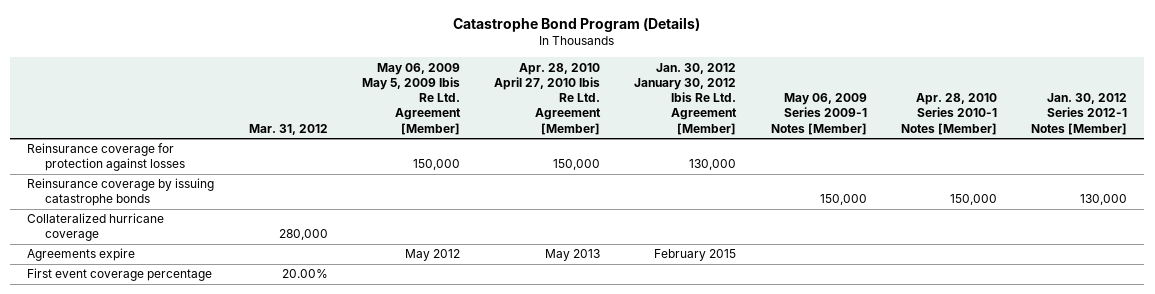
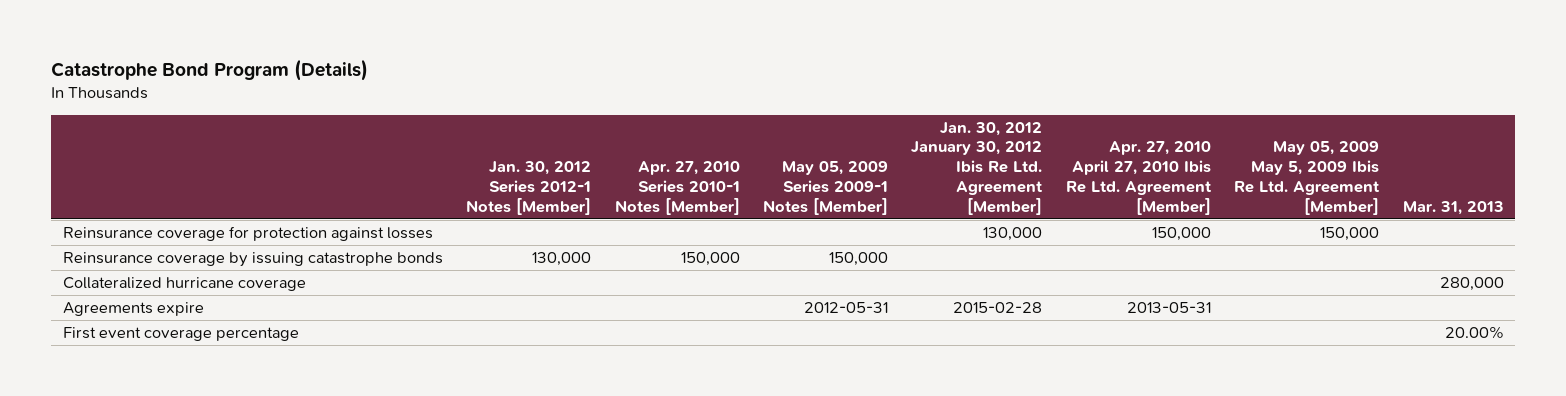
- | Mar. 31, 2012 | May 06, 2009 May 5, 2009 Ibis Re Ltd. Agreement [Member] | Apr. 28, 2010 April 27, 2010 Ibis Re Ltd. Agreement [Member] | Jan. 30, 2012 January 30, 2012 Ibis Re Ltd. Agreement [Member] | May 06, 2009 Series 2009-1 Notes [Member] | Apr. 28, 2010 Series 2010-1 Notes [Member] | Jan. 30, 2012 Series 2012-1 Notes [Member]
+ | Jan. 30, 2012 Series 2012-1 Notes [Member] | Apr. 27, 2010 Series 2010-1 Notes [Member] | May 05, 2009 Series 2009-1 Notes [Member] | Jan. 30, 2012 January 30, 2012 Ibis Re Ltd. Agreement [Member] | Apr. 27, 2010 April 27, 2010 Ibis Re Ltd. Agreement [Member] | May 05, 2009 May 5, 2009 Ibis Re Ltd. Agreement [Member] | Mar. 31, 2013
- Agreements expire | | May 2012 | May 2013 | February 2015 | | |
+ Agreements expire | | | 2012-05-31 | 2015-02-28 | 2013-05-31 | |

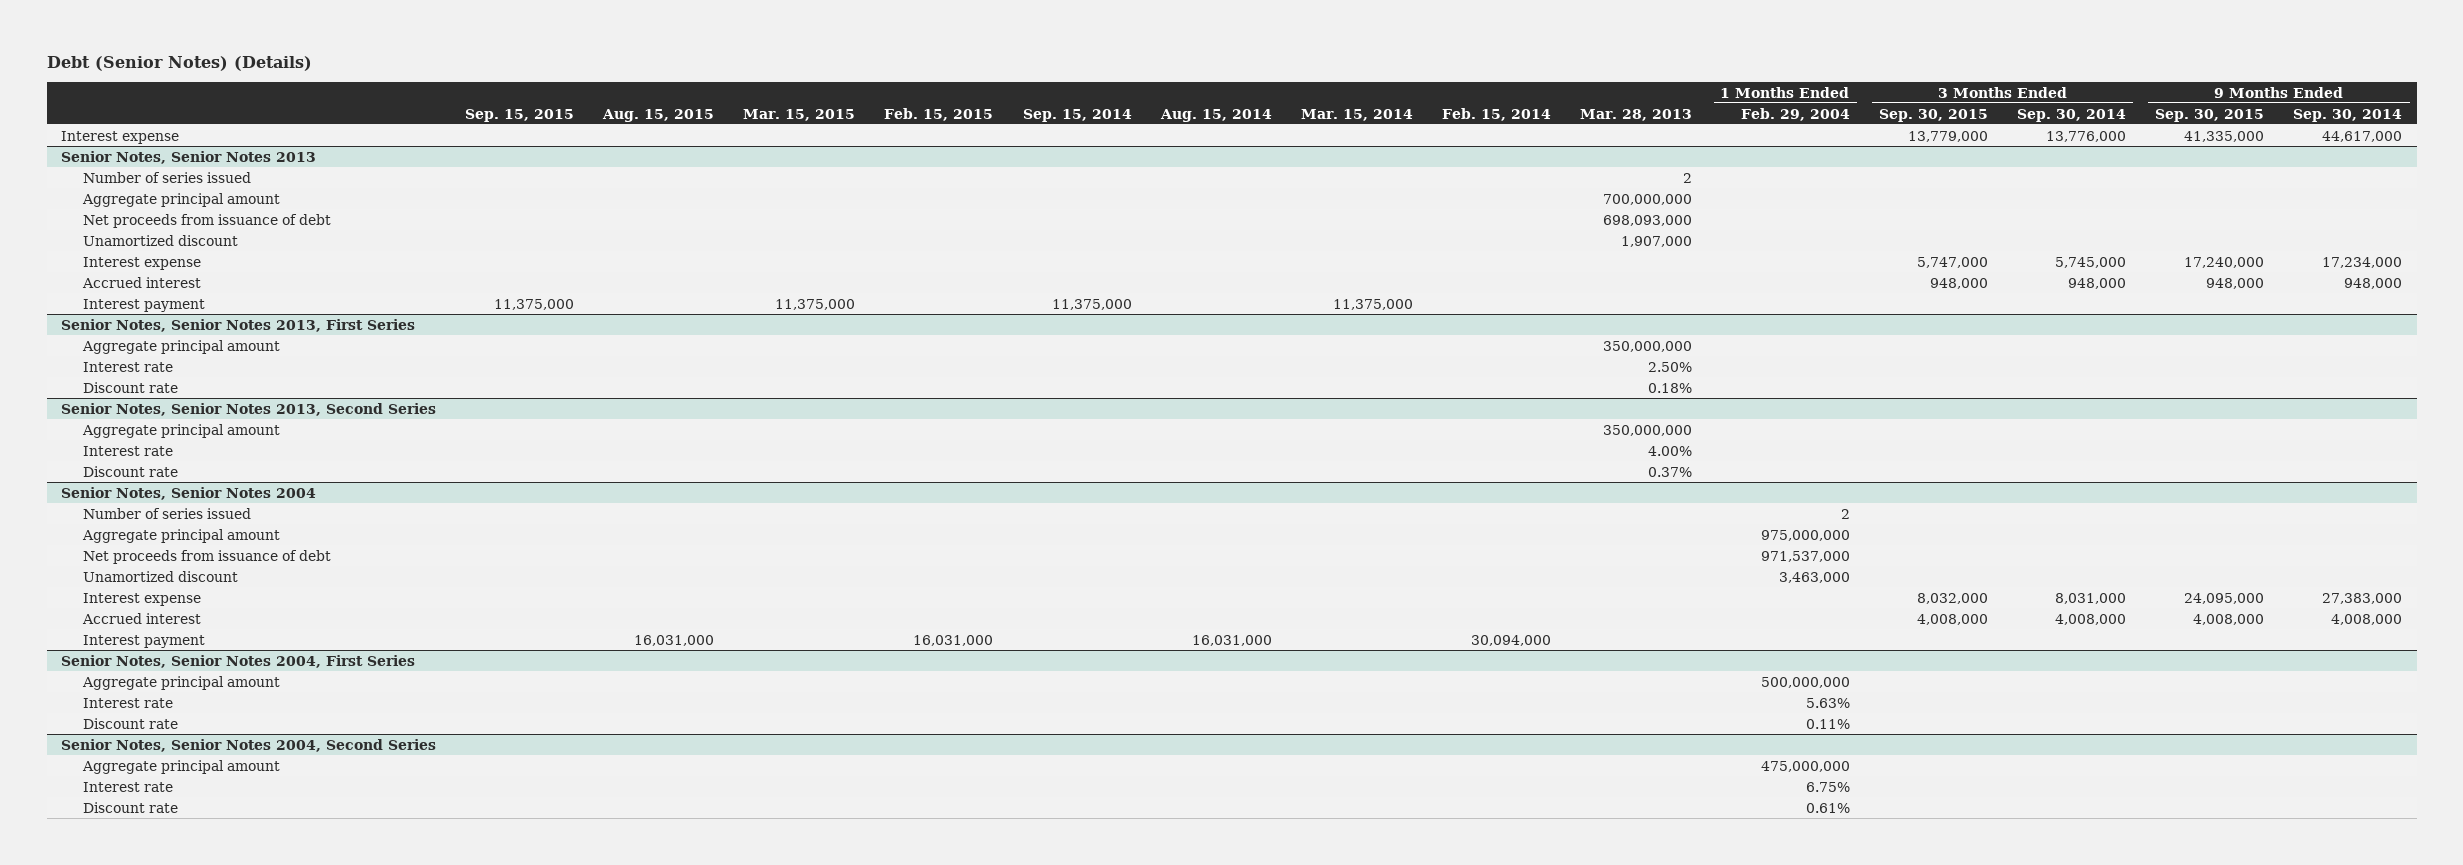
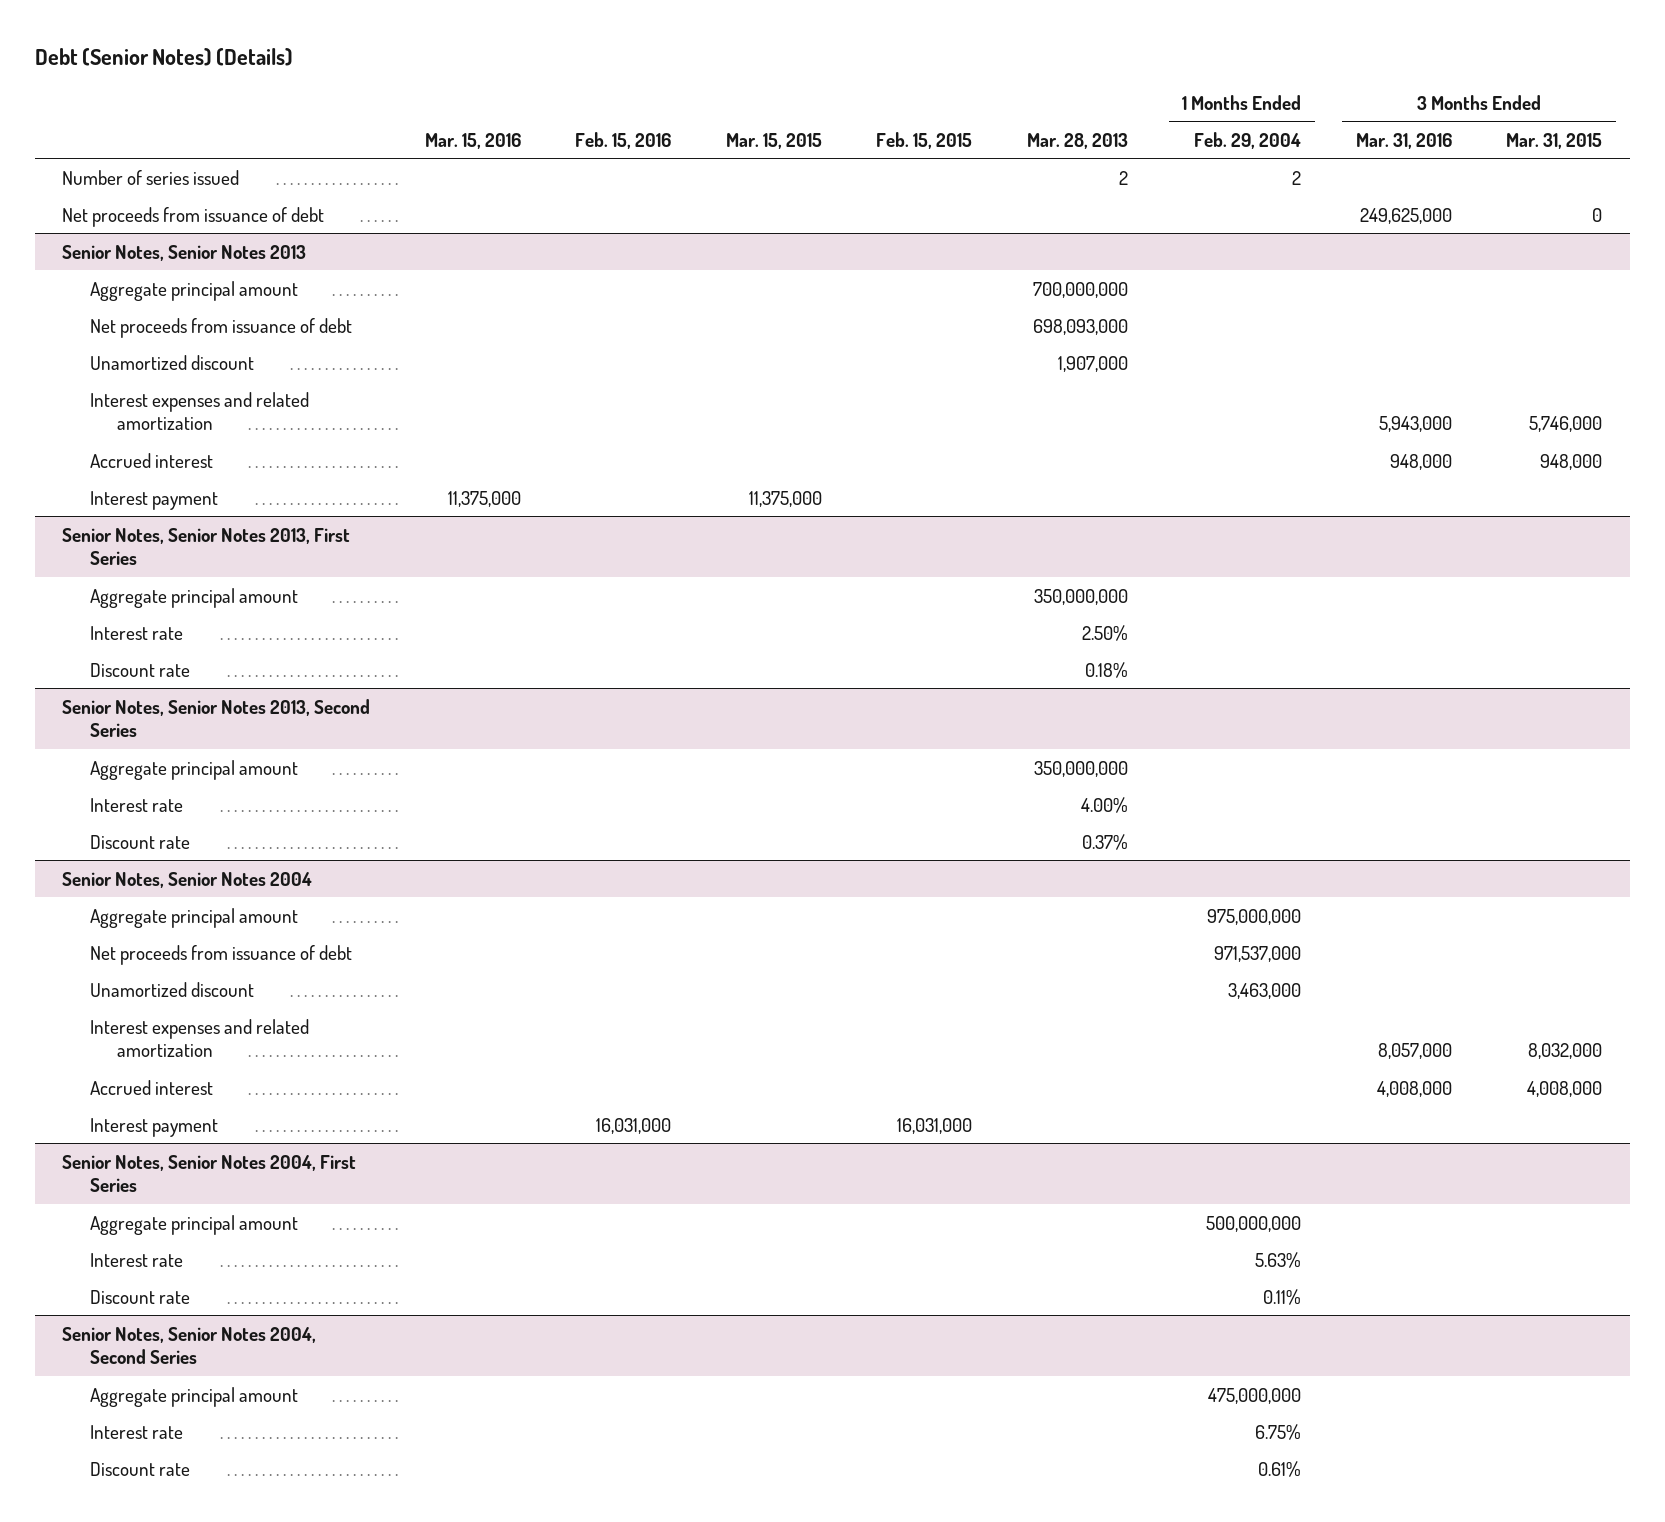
- | Sep. 15, 2015 | Aug. 15, 2015 | Mar. 15, 2015 | Feb. 15, 2015 | Sep. 15, 2014 | Aug. 15, 2014 | Mar. 15, 2014 | Feb. 15, 2014 | Mar. 28, 2013 | 1 Months Ended Feb. 29, 2004 | 3 Months Ended Sep. 30, 2015 | 3 Months Ended Sep. 30, 2014 | 9 Months Ended Sep. 30, 2015 | 9 Months Ended Sep. 30, 2014
+ | Mar. 15, 2016 | Feb. 15, 2016 | Mar. 15, 2015 | Feb. 15, 2015 | Mar. 28, 2013 | 1 Months Ended Feb. 29, 2004 | 3 Months Ended Mar. 31, 2016 | 3 Months Ended Mar. 31, 2015
- Interest expense | | | | | | | | | | | 13,779,000 | 13,776,000 | 41,335,000 | 44,617,000
+ Number of series issued | | | | | 2 | 2 | |
+ Net proceeds from issuance of debt | | | | | | | 249,625,000 | 0
@ Senior Notes, Senior Notes 2013
- Number of series issued | | | | | | | | | 2 | | | | |
- Interest expense | | | | | | | | | | | 5,747,000 | 5,745,000 | 17,240,000 | 17,234,000
+ Interest expenses and related amortization | | | | | | | 5,943,000 | 5,746,000
@ Senior Notes, Senior Notes 2004
- Number of series issued | | | | | | | | | | 2 | | | |
- Interest expense | | | | | | | | | | | 8,032,000 | 8,031,000 | 24,095,000 | 27,383,000
+ Interest expenses and related amortization | | | | | | | 8,057,000 | 8,032,000

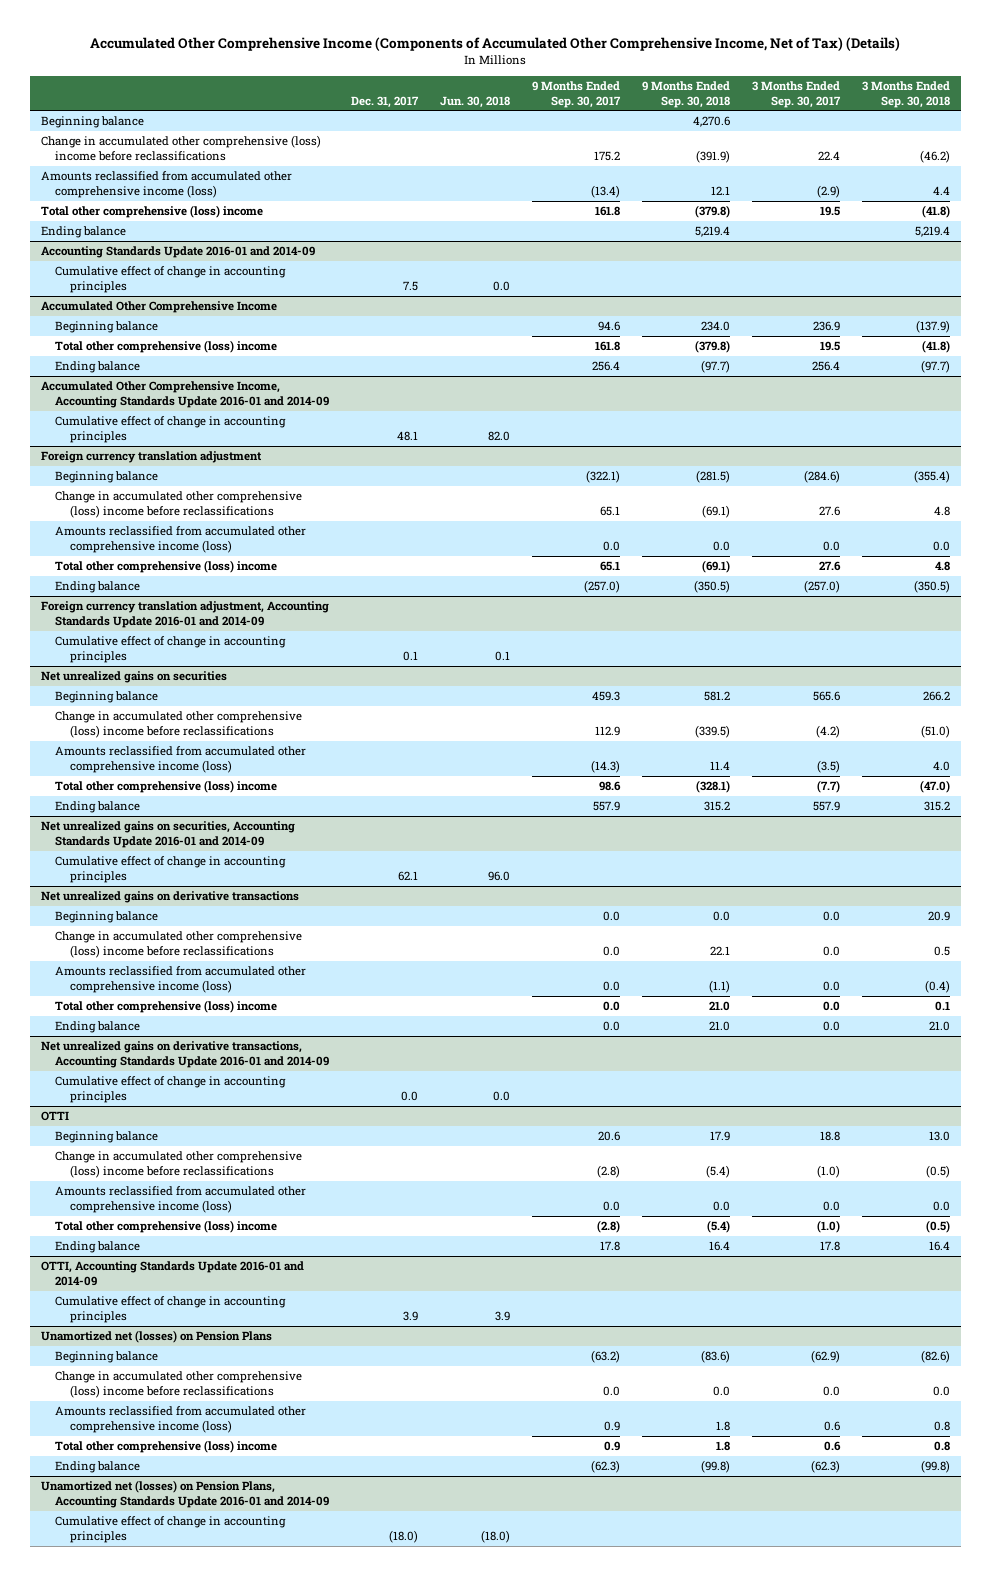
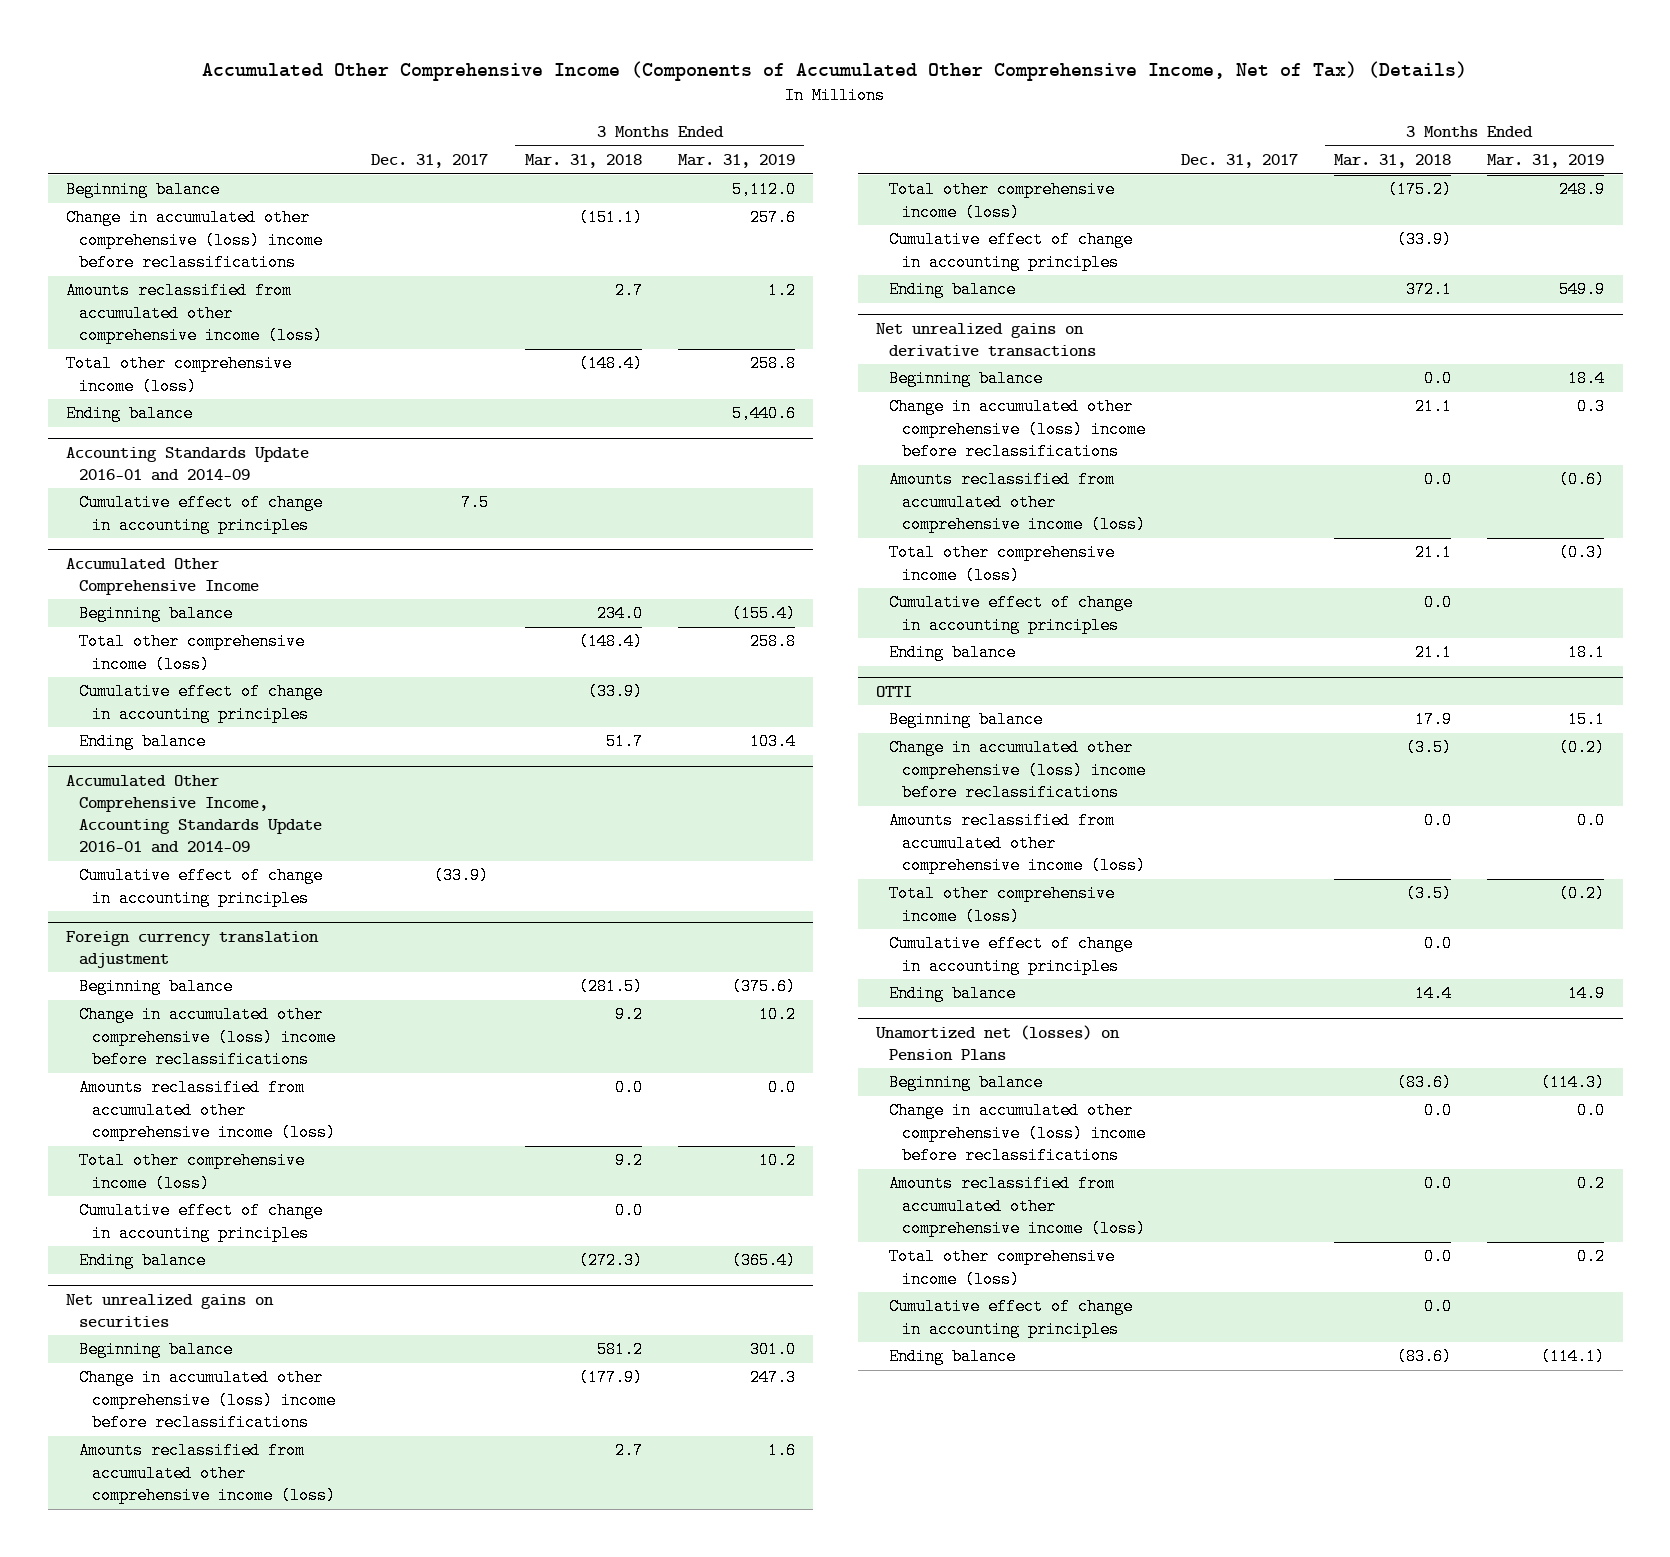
- | Dec. 31, 2017 | Jun. 30, 2018 | 9 Months Ended Sep. 30, 2017 | 9 Months Ended Sep. 30, 2018 | 3 Months Ended Sep. 30, 2017 | 3 Months Ended Sep. 30, 2018
+ | Dec. 31, 2017 | 3 Months Ended Mar. 31, 2018 | 3 Months Ended Mar. 31, 2019
- Total other comprehensive (loss) income | | | 161.8 | (379.8) | 19.5 | (41.8)
+ Total other comprehensive income (loss) | | (148.4) | 258.8
@ Accumulated Other Comprehensive Income
- Total other comprehensive (loss) income | | | 161.8 | (379.8) | 19.5 | (41.8)
+ Total other comprehensive income (loss) | | (148.4) | 258.8
+ Cumulative effect of change in accounting principles | | (33.9) |
@ Accumulated Other Comprehensive Income, Accounting Standards Update 2016-01 and 2014-09
- Cumulative effect of change in accounting principles | 48.1 | 82.0 | | | |
+ Cumulative effect of change in accounting principles | (33.9) | |
@ Foreign currency translation adjustment
- Total other comprehensive (loss) income | | | 65.1 | (69.1) | 27.6 | 4.8
+ Total other comprehensive income (loss) | | 9.2 | 10.2
+ Cumulative effect of change in accounting principles | | 0.0 |
- Foreign currency translation adjustment, Accounting Standards Update 2016-01 and 2014-09
- Cumulative effect of change in accounting principles | 0.1 | 0.1 | | | |
@ Net unrealized gains on securities
- Total other comprehensive (loss) income | | | 98.6 | (328.1) | (7.7) | (47.0)
+ Total other comprehensive income (loss) | | (175.2) | 248.9
+ Cumulative effect of change in accounting principles | | (33.9) |
- Net unrealized gains on securities, Accounting Standards Update 2016-01 and 2014-09
- Cumulative effect of change in accounting principles | 62.1 | 96.0 | | | |
@ Net unrealized gains on derivative transactions
- Total other comprehensive (loss) income | | | 0.0 | 21.0 | 0.0 | 0.1
+ Total other comprehensive income (loss) | | 21.1 | (0.3)
+ Cumulative effect of change in accounting principles | | 0.0 |
- Net unrealized gains on derivative transactions, Accounting Standards Update 2016-01 and 2014-09
- Cumulative effect of change in accounting principles | 0.0 | 0.0 | | | |
@ OTTI
- Total other comprehensive (loss) income | | | (2.8) | (5.4) | (1.0) | (0.5)
+ Total other comprehensive income (loss) | | (3.5) | (0.2)
+ Cumulative effect of change in accounting principles | | 0.0 |
- OTTI, Accounting Standards Update 2016-01 and 2014-09
- Cumulative effect of change in accounting principles | 3.9 | 3.9 | | | |
@ Unamortized net (losses) on Pension Plans
- Total other comprehensive (loss) income | | | 0.9 | 1.8 | 0.6 | 0.8
+ Total other comprehensive income (loss) | | 0.0 | 0.2
+ Cumulative effect of change in accounting principles | | 0.0 |
- Unamortized net (losses) on Pension Plans, Accounting Standards Update 2016-01 and 2014-09
- Cumulative effect of change in accounting principles | (18.0) | (18.0) | | | |

